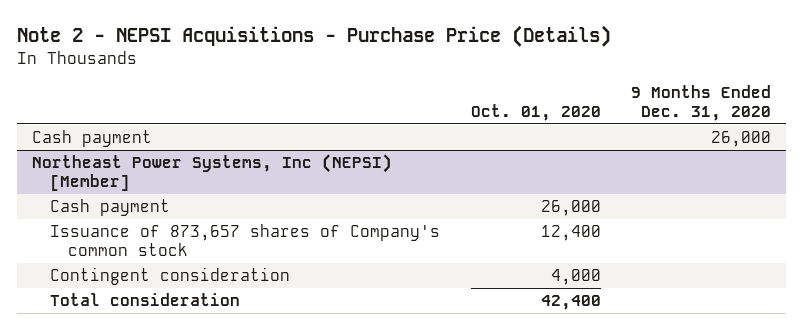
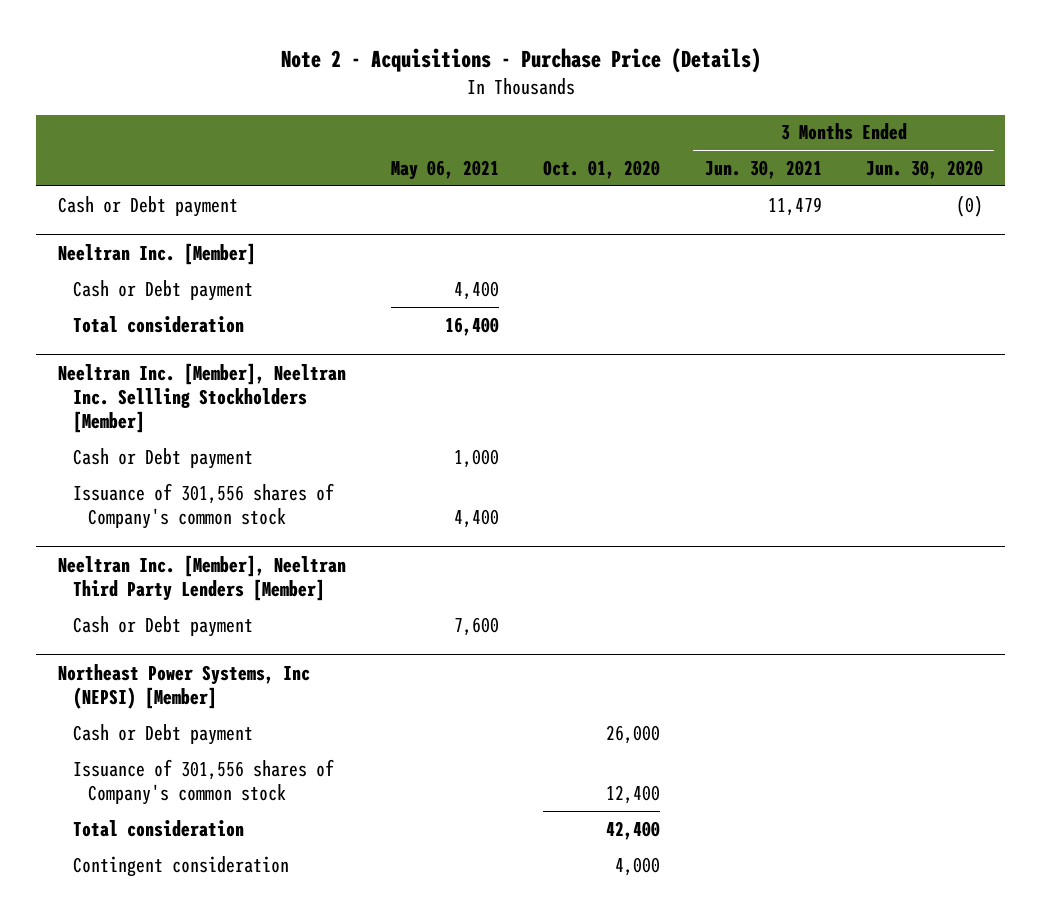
- Note 2 - NEPSI Acquisitions - Purchase Price (Details)
+ Note 2 - Acquisitions - Purchase Price (Details)
- | Oct. 01, 2020 | 9 Months Ended Dec. 31, 2020
+ | May 06, 2021 | Oct. 01, 2020 | 3 Months Ended Jun. 30, 2021 | 3 Months Ended Jun. 30, 2020
- Cash payment | | 26,000
+ Cash or Debt payment | | | 11,479 | (0)
+ Neeltran Inc. [Member]
+ Cash or Debt payment | 4,400 | | |
+ Total consideration | 16,400 | | |
+ Neeltran Inc. [Member], Neeltran Inc. Sellling Stockholders [Member]
+ Cash or Debt payment | 1,000 | | |
+ Issuance of 301,556 shares of Company's common stock | 4,400 | | |
+ Neeltran Inc. [Member], Neeltran Third Party Lenders [Member]
+ Cash or Debt payment | 7,600 | | |
@ Northeast Power Systems, Inc (NEPSI) [Member]
- Cash payment | 26,000 |
- Issuance of 873,657 shares of Company's common stock | 12,400 |
+ Cash or Debt payment | | 26,000 | |
+ Issuance of 301,556 shares of Company's common stock | | 12,400 | |
moved down: Contingent consideration | | 4,000 | |

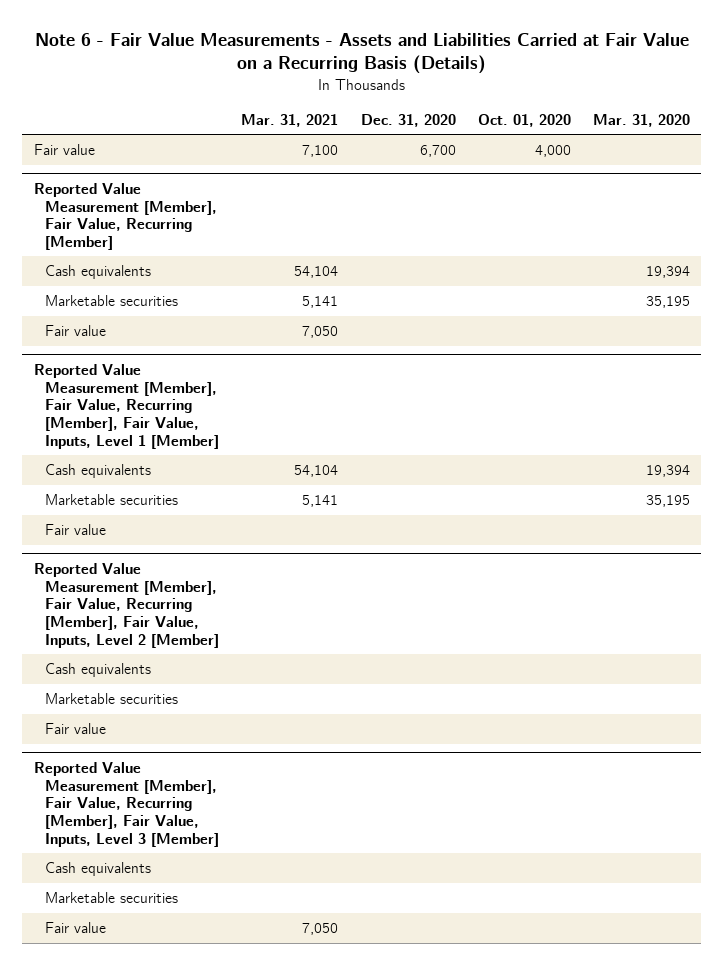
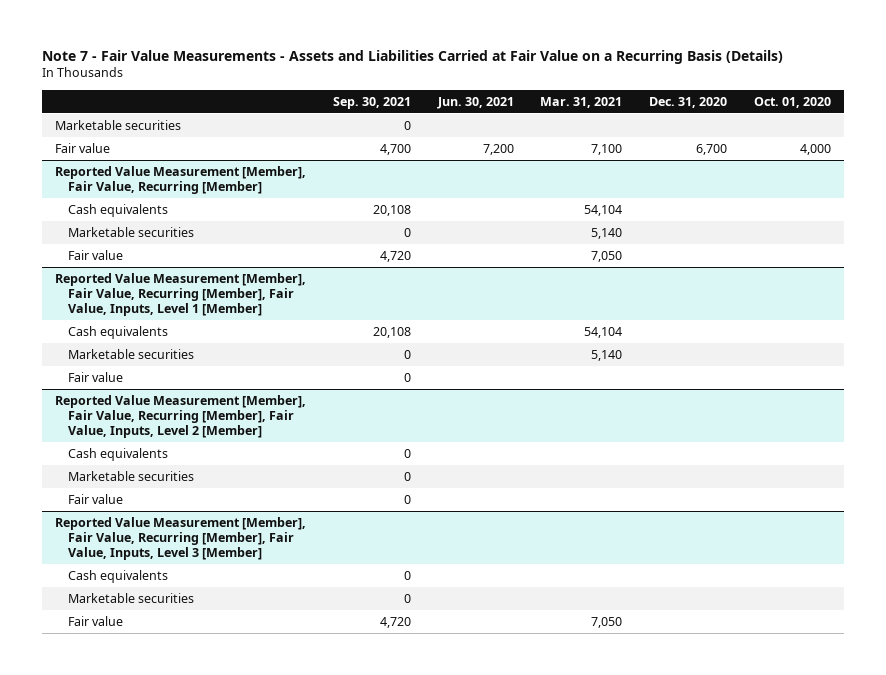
- Note 6 - Fair Value Measurements - Assets and Liabilities Carried at Fair Value on a Recurring Basis (Details)
+ Note 7 - Fair Value Measurements - Assets and Liabilities Carried at Fair Value on a Recurring Basis (Details)
- | Mar. 31, 2021 | Dec. 31, 2020 | Oct. 01, 2020 | Mar. 31, 2020
+ | Sep. 30, 2021 | Jun. 30, 2021 | Mar. 31, 2021 | Dec. 31, 2020 | Oct. 01, 2020
+ Marketable securities | 0 | | | |
@ Reported Value Measurement [Member], Fair Value, Recurring [Member]
- Marketable securities | 5,141 | | | 35,195
+ Marketable securities | 0 | | 5,140 | |
@ Reported Value Measurement [Member], Fair Value, Recurring [Member], Fair Value, Inputs, Level 1 [Member]
- Marketable securities | 5,141 | | | 35,195
+ Marketable securities | 0 | | 5,140 | |

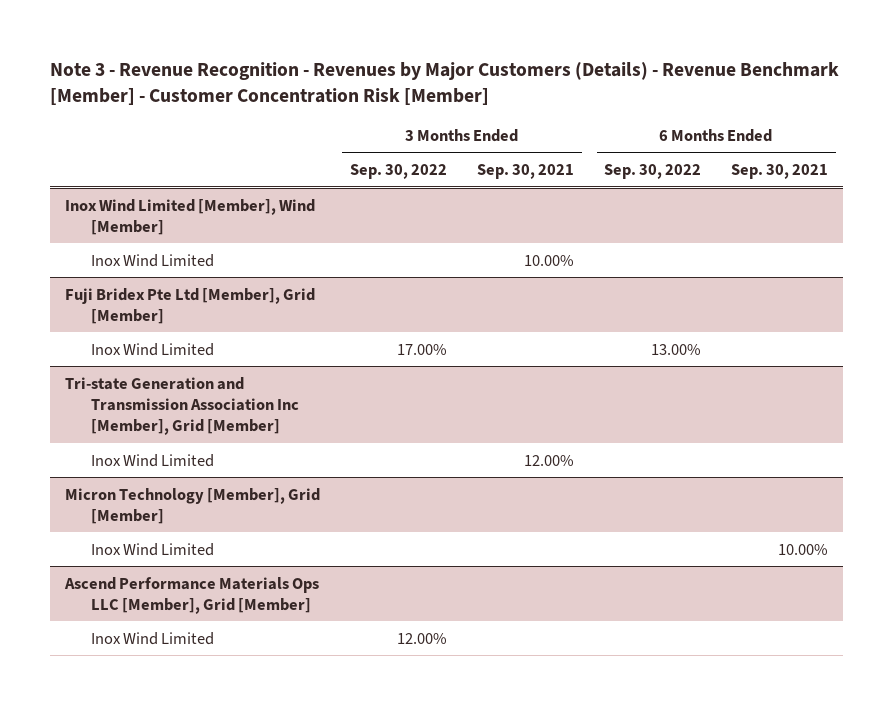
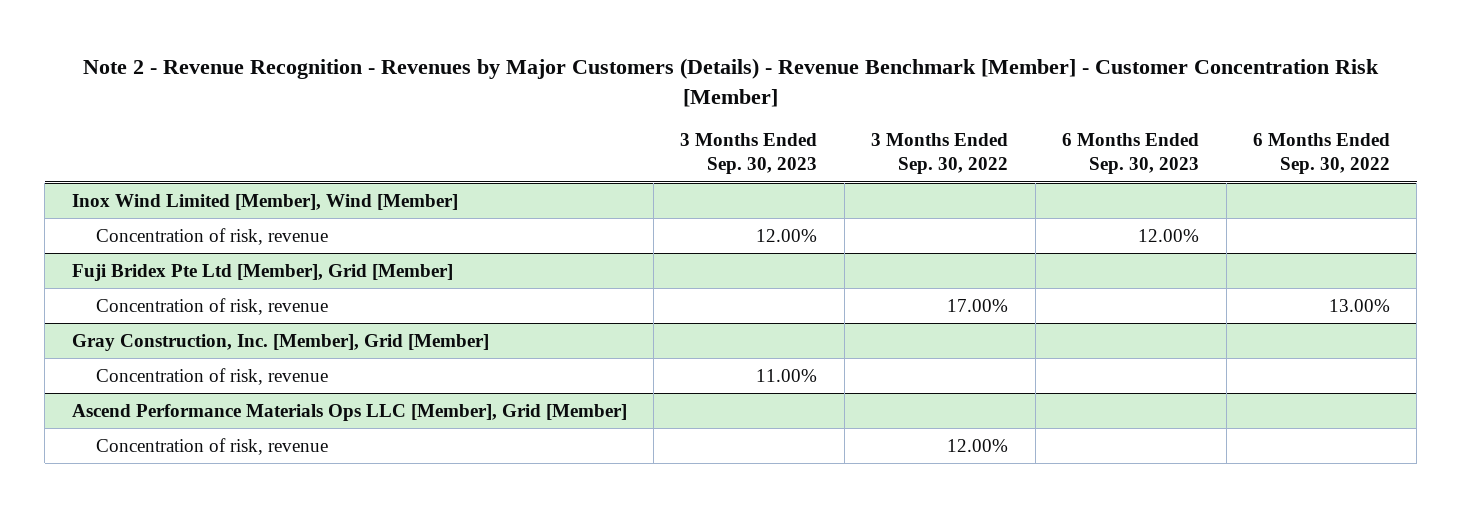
- Note 3 - Revenue Recognition - Revenues by Major Customers (Details) - Revenue Benchmark [Member] - Customer Concentration Risk [Member]
+ Note 2 - Revenue Recognition - Revenues by Major Customers (Details) - Revenue Benchmark [Member] - Customer Concentration Risk [Member]
- | 3 Months Ended Sep. 30, 2022 | 3 Months Ended Sep. 30, 2021 | 6 Months Ended Sep. 30, 2022 | 6 Months Ended Sep. 30, 2021
+ | 3 Months Ended Sep. 30, 2023 | 3 Months Ended Sep. 30, 2022 | 6 Months Ended Sep. 30, 2023 | 6 Months Ended Sep. 30, 2022
@ Inox Wind Limited [Member], Wind [Member]
- Inox Wind Limited | | 10.00% | |
+ Concentration of risk, revenue | 12.00% | | 12.00% |
@ Fuji Bridex Pte Ltd [Member], Grid [Member]
- Inox Wind Limited | 17.00% | | 13.00% |
- Tri-state Generation and Transmission Association Inc [Member], Grid [Member]
- Inox Wind Limited | | 12.00% | |
- Micron Technology [Member], Grid [Member]
- Inox Wind Limited | | | | 10.00%
@ Fuji Bridex Pte Ltd [Member], Grid [Member]
+ Concentration of risk, revenue | | 17.00% | | 13.00%
+ Gray Construction, Inc. [Member], Grid [Member]
+ Concentration of risk, revenue | 11.00% | | |
@ Ascend Performance Materials Ops LLC [Member], Grid [Member]
- Inox Wind Limited | 12.00% | | |
+ Concentration of risk, revenue | | 12.00% | |

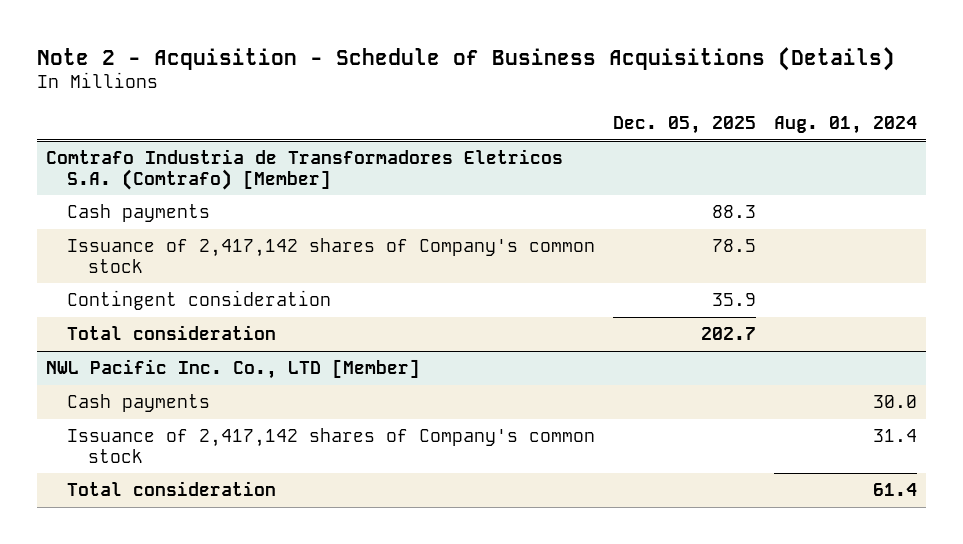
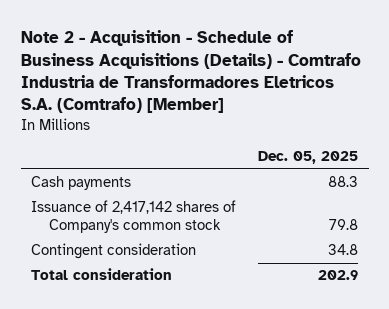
- Note 2 - Acquisition - Schedule of Business Acquisitions (Details)
+ Note 2 - Acquisition - Schedule of Business Acquisitions (Details) - Comtrafo Industria de Transformadores Eletricos S.A. (Comtrafo) [Member]
- | Dec. 05, 2025 | Aug. 01, 2024
+ | Dec. 05, 2025
- Comtrafo Industria de Transformadores Eletricos S.A. (Comtrafo) [Member]
- Issuance of 2,417,142 shares of Company's common stock | 78.5 |
- Contingent consideration | 35.9 |
- Total consideration | 202.7 |
- NWL Pacific Inc. Co., LTD [Member]
- Cash payments | | 30.0
- Issuance of 2,417,142 shares of Company's common stock | | 31.4
- Total consideration | | 61.4
+ Issuance of 2,417,142 shares of Company's common stock | 79.8
+ Contingent consideration | 34.8
+ Total consideration | 202.9

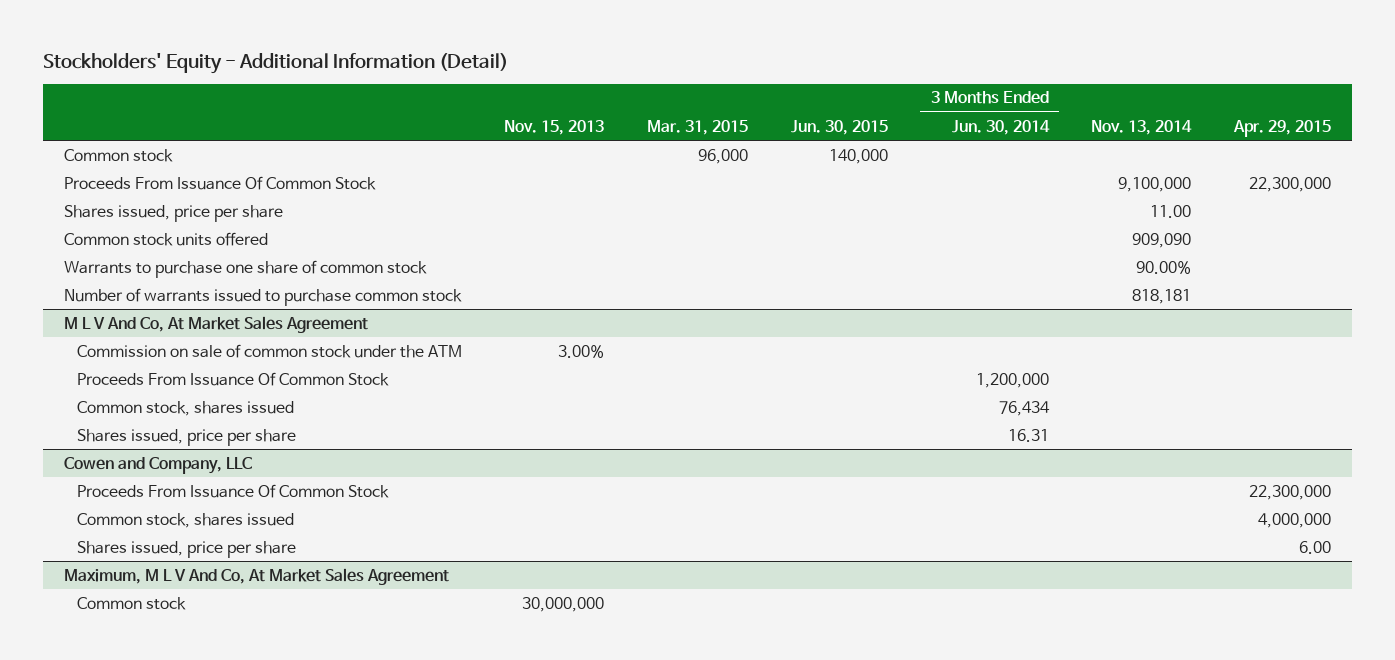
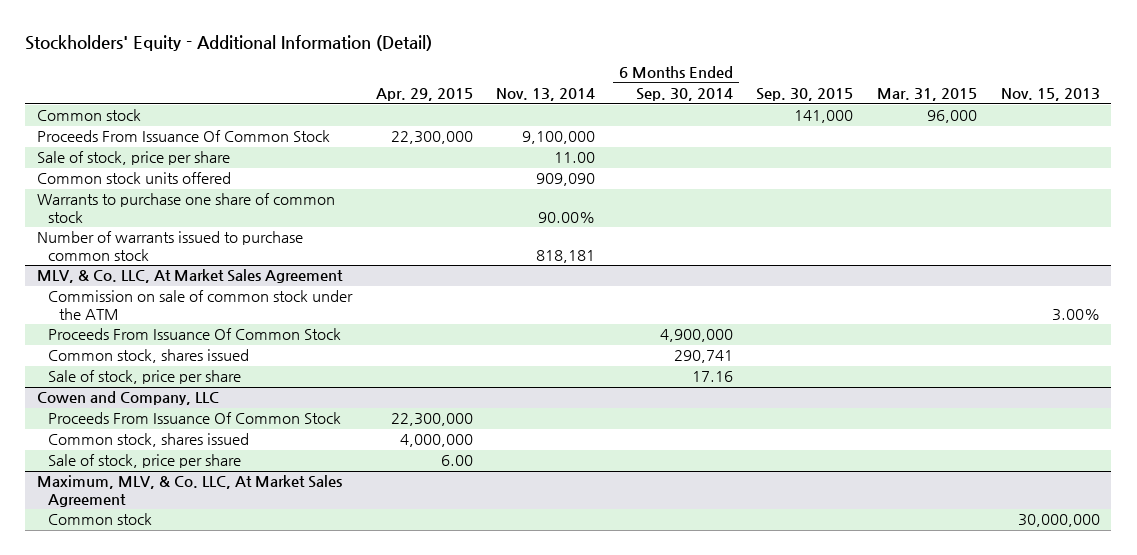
- | Nov. 15, 2013 | Mar. 31, 2015 | Jun. 30, 2015 | 3 Months Ended Jun. 30, 2014 | Nov. 13, 2014 | Apr. 29, 2015
+ | Apr. 29, 2015 | Nov. 13, 2014 | 6 Months Ended Sep. 30, 2014 | Sep. 30, 2015 | Mar. 31, 2015 | Nov. 15, 2013
- Shares issued, price per share | | | | | 11.00 |
+ Sale of stock, price per share | | 11.00 | | | |
- M L V And Co, At Market Sales Agreement
+ MLV, & Co. LLC, At Market Sales Agreement
- Shares issued, price per share | | | | 16.31 | |
+ Sale of stock, price per share | | | 17.16 | | |
@ Cowen and Company, LLC
- Shares issued, price per share | | | | | | 6.00
- Maximum, M L V And Co, At Market Sales Agreement
@ Cowen and Company, LLC
+ Sale of stock, price per share | 6.00 | | | | |
+ Maximum, MLV, & Co. LLC, At Market Sales Agreement

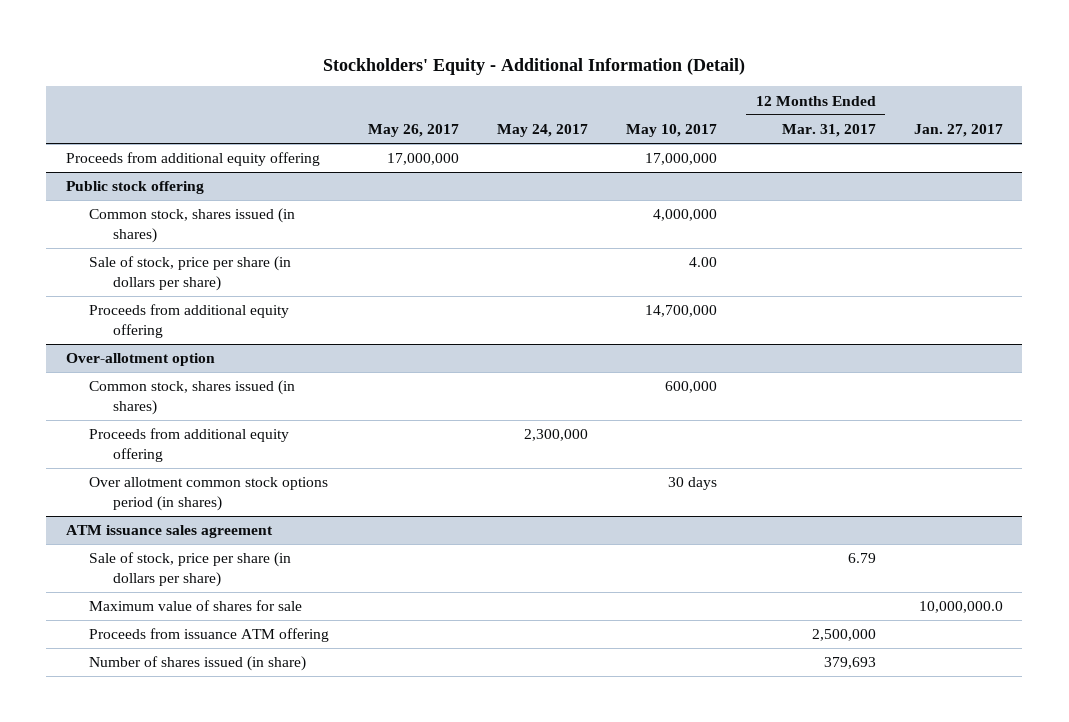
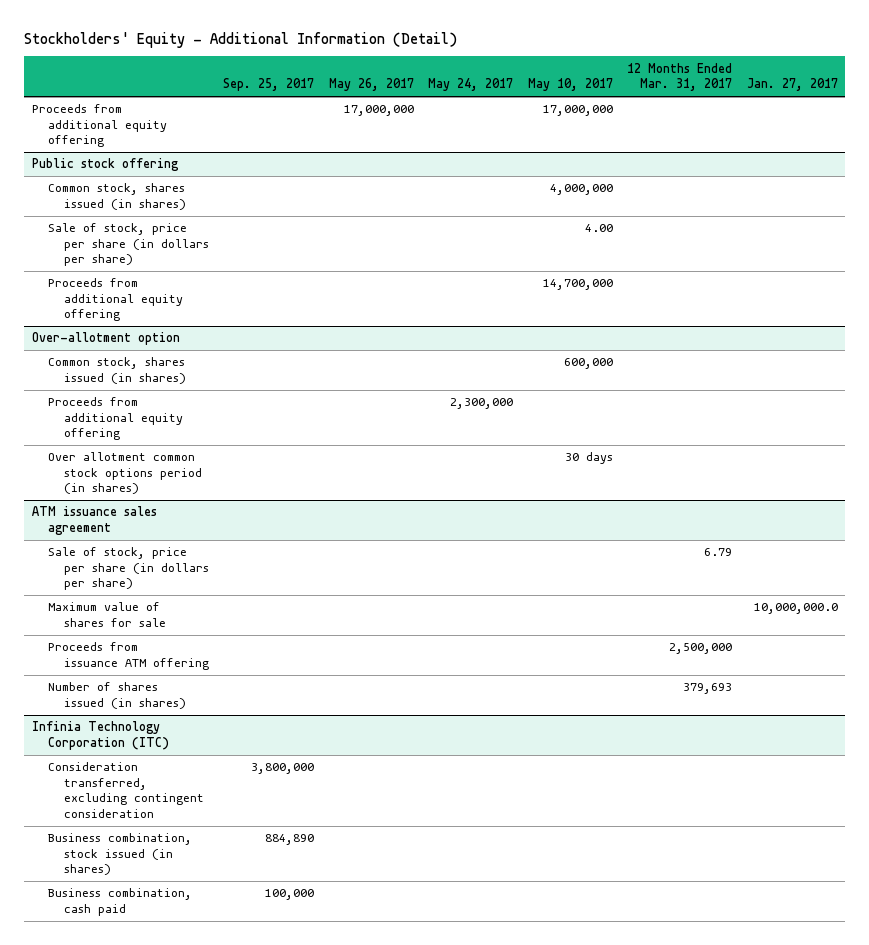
- | May 26, 2017 | May 24, 2017 | May 10, 2017 | 12 Months Ended Mar. 31, 2017 | Jan. 27, 2017
+ | Sep. 25, 2017 | May 26, 2017 | May 24, 2017 | May 10, 2017 | 12 Months Ended Mar. 31, 2017 | Jan. 27, 2017
@ ATM issuance sales agreement
- Number of shares issued (in share) | | | | 379,693 |
+ Number of shares issued (in shares) | | | | | 379,693 |
+ Infinia Technology Corporation (ITC)
+ Consideration transferred, excluding contingent consideration | 3,800,000 | | | | |
+ Business combination, stock issued (in shares) | 884,890 | | | | |
+ Business combination, cash paid | 100,000 | | | | |

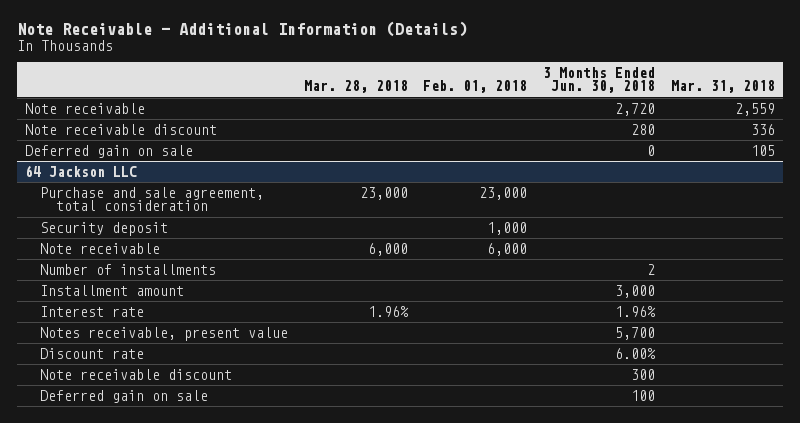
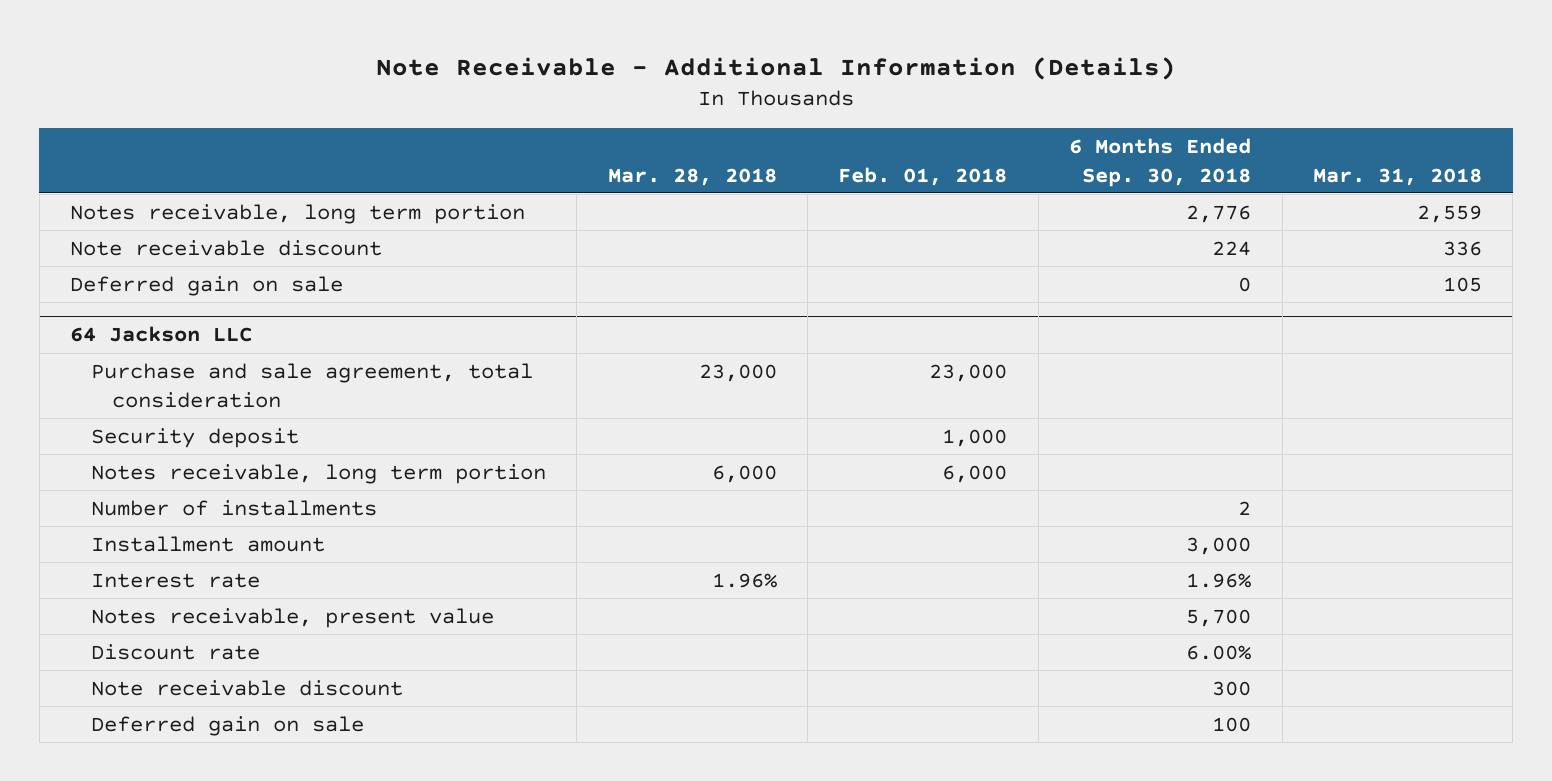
- | Mar. 28, 2018 | Feb. 01, 2018 | 3 Months Ended Jun. 30, 2018 | Mar. 31, 2018
+ | Mar. 28, 2018 | Feb. 01, 2018 | 6 Months Ended Sep. 30, 2018 | Mar. 31, 2018
- Note receivable | | | 2,720 | 2,559
+ Notes receivable, long term portion | | | 2,776 | 2,559
@ 64 Jackson LLC
- Note receivable | 6,000 | 6,000 | |
+ Notes receivable, long term portion | 6,000 | 6,000 | |

